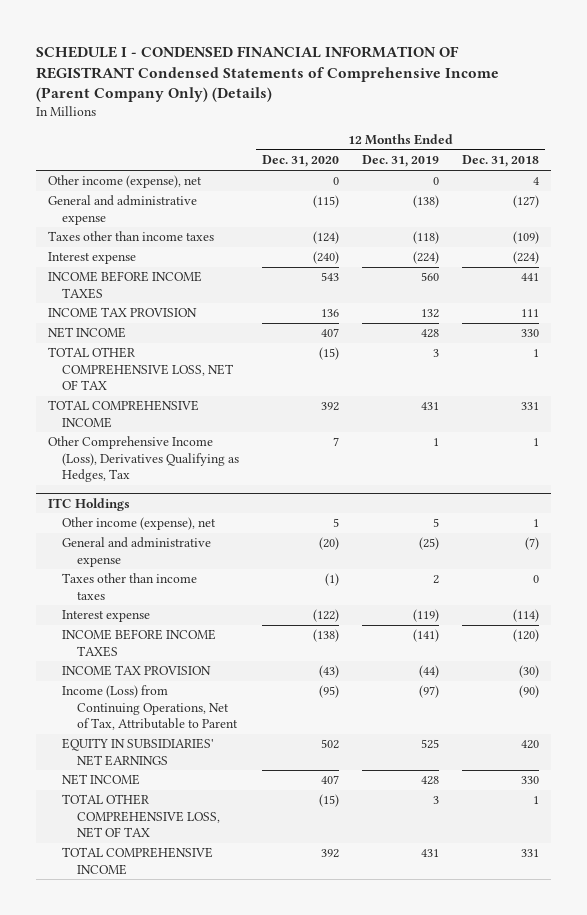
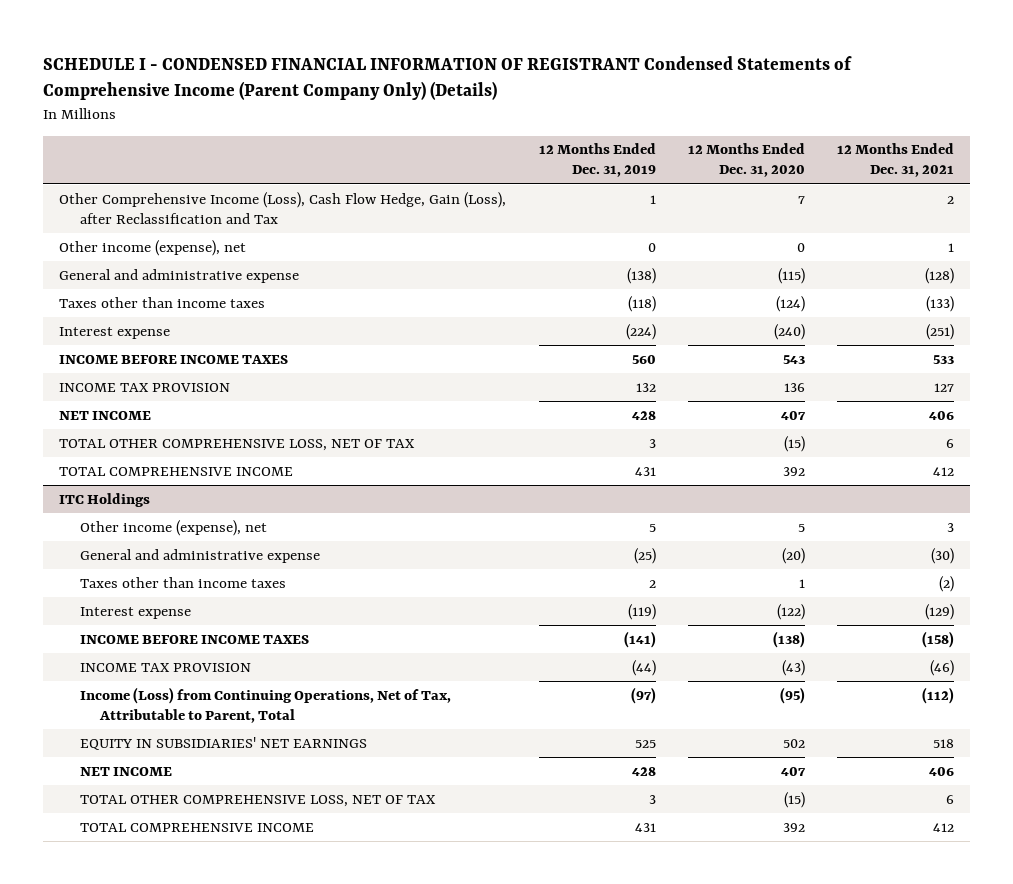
- | 12 Months Ended Dec. 31, 2020 | 12 Months Ended Dec. 31, 2019 | 12 Months Ended Dec. 31, 2018
+ | 12 Months Ended Dec. 31, 2019 | 12 Months Ended Dec. 31, 2020 | 12 Months Ended Dec. 31, 2021
+ Other Comprehensive Income (Loss), Cash Flow Hedge, Gain (Loss), after Reclassification and Tax | 1 | 7 | 2
- Other Comprehensive Income (Loss), Derivatives Qualifying as Hedges, Tax | 7 | 1 | 1
@ ITC Holdings
- Taxes other than income taxes | (1) | 2 | 0
+ Taxes other than income taxes | 2 | 1 | (2)
- Income (Loss) from Continuing Operations, Net of Tax, Attributable to Parent | (95) | (97) | (90)
+ Income (Loss) from Continuing Operations, Net of Tax, Attributable to Parent, Total | (97) | (95) | (112)

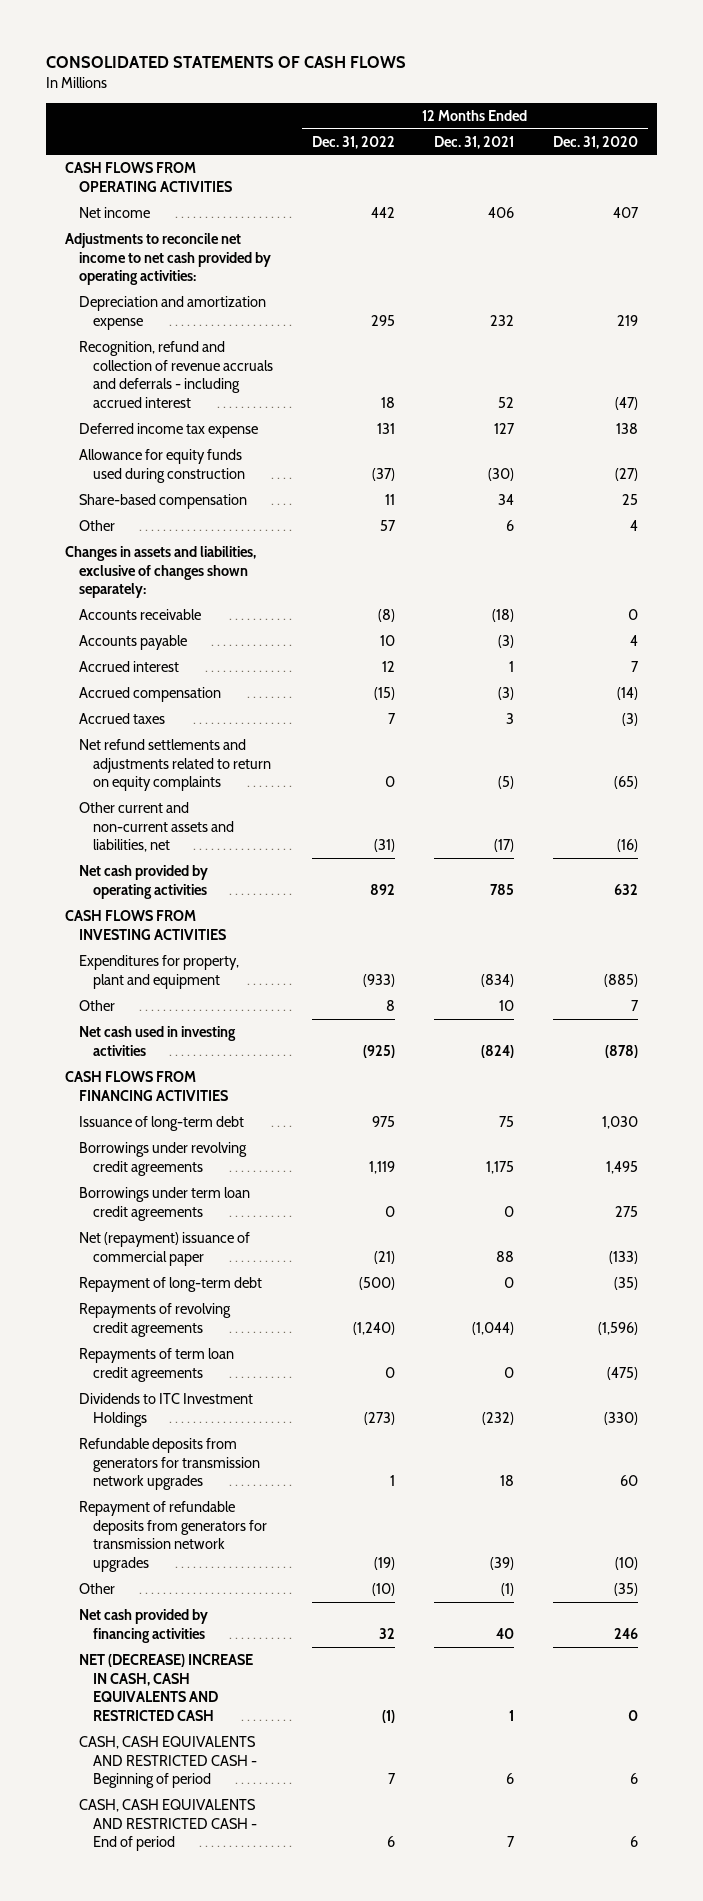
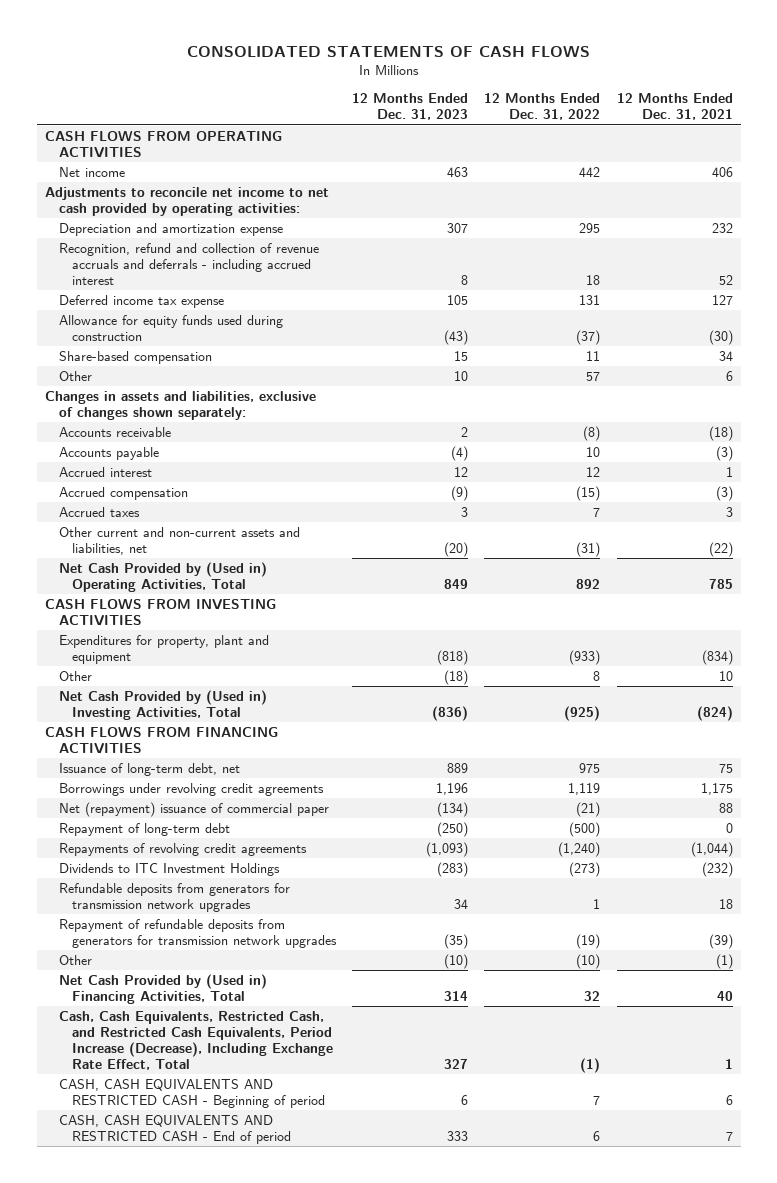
- | 12 Months Ended Dec. 31, 2022 | 12 Months Ended Dec. 31, 2021 | 12 Months Ended Dec. 31, 2020
+ | 12 Months Ended Dec. 31, 2023 | 12 Months Ended Dec. 31, 2022 | 12 Months Ended Dec. 31, 2021
- Net refund settlements and adjustments related to return on equity complaints | 0 | (5) | (65)
- Other current and non-current assets and liabilities, net | (31) | (17) | (16)
- Net cash provided by operating activities | 892 | 785 | 632
+ Other current and non-current assets and liabilities, net | (20) | (31) | (22)
+ Net Cash Provided by (Used in) Operating Activities, Total | 849 | 892 | 785
- Net cash used in investing activities | (925) | (824) | (878)
+ Net Cash Provided by (Used in) Investing Activities, Total | (836) | (925) | (824)
- Issuance of long-term debt | 975 | 75 | 1,030
+ Issuance of long-term debt, net | 889 | 975 | 75
- Borrowings under term loan credit agreements | 0 | 0 | 275
- Repayments of term loan credit agreements | 0 | 0 | (475)
- Net cash provided by financing activities | 32 | 40 | 246
- NET (DECREASE) INCREASE IN CASH, CASH EQUIVALENTS AND RESTRICTED CASH | (1) | 1 | 0
+ Net Cash Provided by (Used in) Financing Activities, Total | 314 | 32 | 40
+ Cash, Cash Equivalents, Restricted Cash, and Restricted Cash Equivalents, Period Increase (Decrease), Including Exchange Rate Effect, Total | 327 | (1) | 1

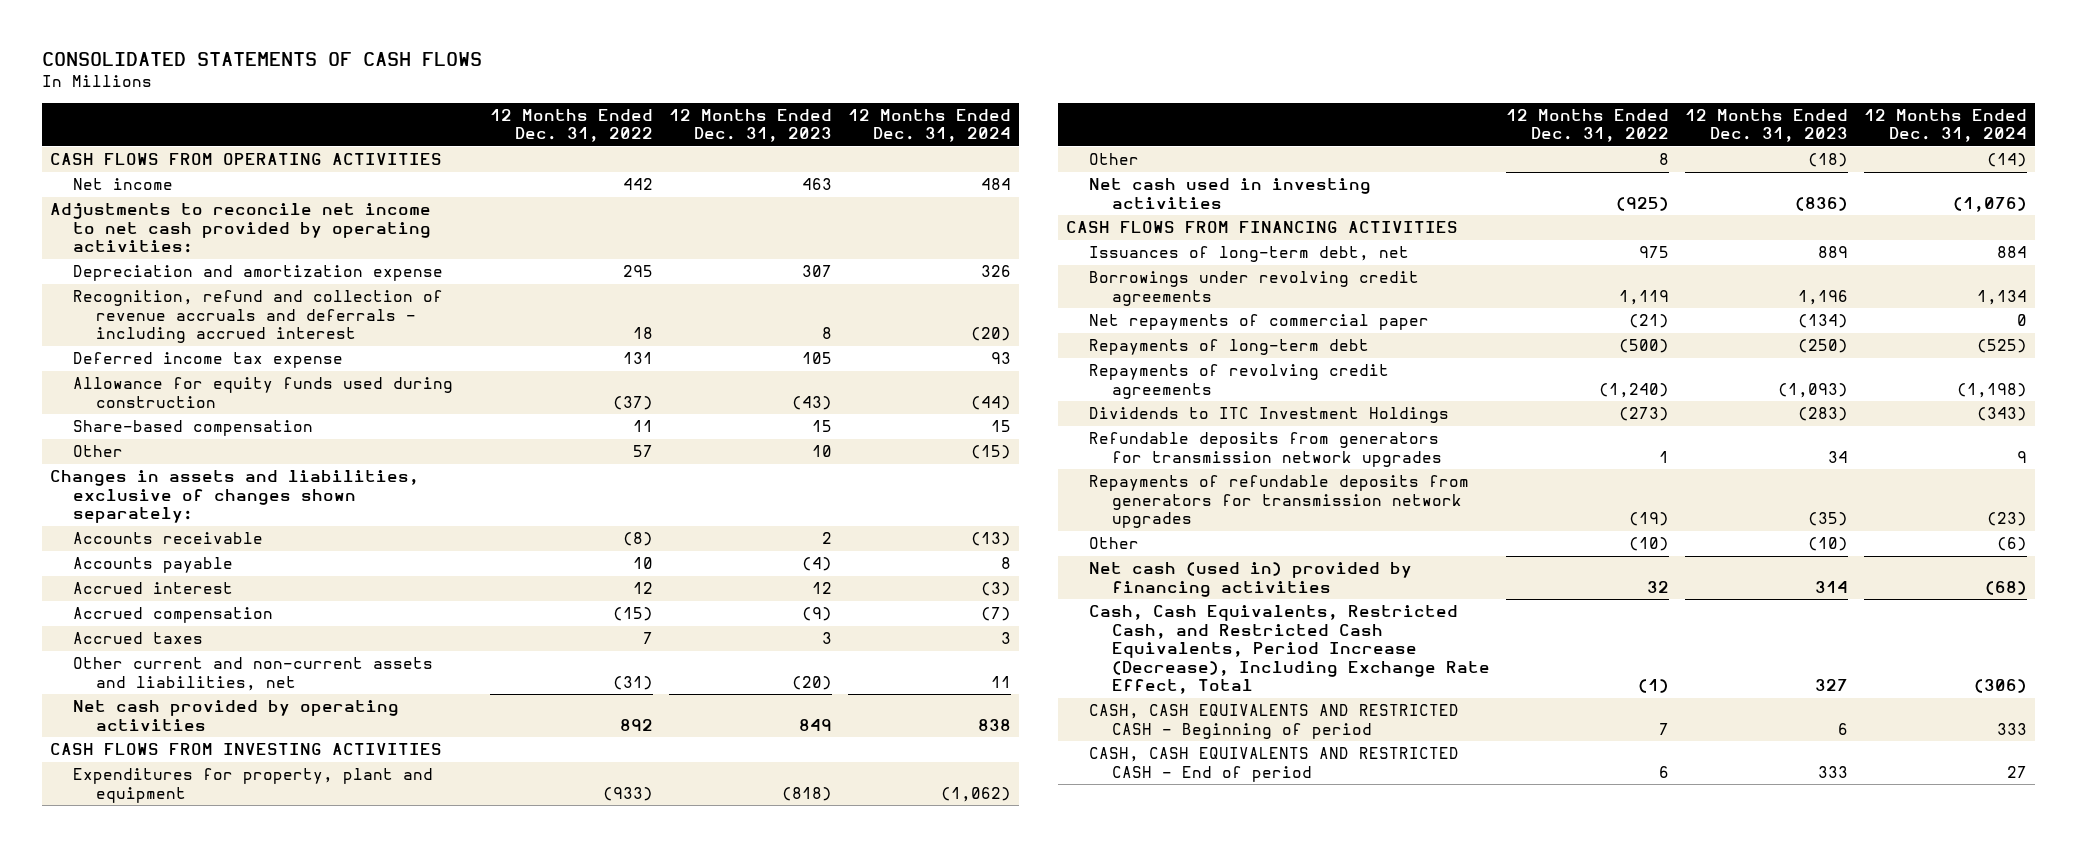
- | 12 Months Ended Dec. 31, 2023 | 12 Months Ended Dec. 31, 2022 | 12 Months Ended Dec. 31, 2021
+ | 12 Months Ended Dec. 31, 2022 | 12 Months Ended Dec. 31, 2023 | 12 Months Ended Dec. 31, 2024
- Net Cash Provided by (Used in) Operating Activities, Total | 849 | 892 | 785
+ Net cash provided by operating activities | 892 | 849 | 838
- Net Cash Provided by (Used in) Investing Activities, Total | (836) | (925) | (824)
+ Net cash used in investing activities | (925) | (836) | (1,076)
- Issuance of long-term debt, net | 889 | 975 | 75
+ Issuances of long-term debt, net | 975 | 889 | 884
- Net (repayment) issuance of commercial paper | (134) | (21) | 88
- Repayment of long-term debt | (250) | (500) | 0
+ Net repayments of commercial paper | (21) | (134) | 0
+ Repayments of long-term debt | (500) | (250) | (525)
- Repayment of refundable deposits from generators for transmission network upgrades | (35) | (19) | (39)
+ Repayments of refundable deposits from generators for transmission network upgrades | (19) | (35) | (23)
- Net Cash Provided by (Used in) Financing Activities, Total | 314 | 32 | 40
+ Net cash (used in) provided by financing activities | 32 | 314 | (68)

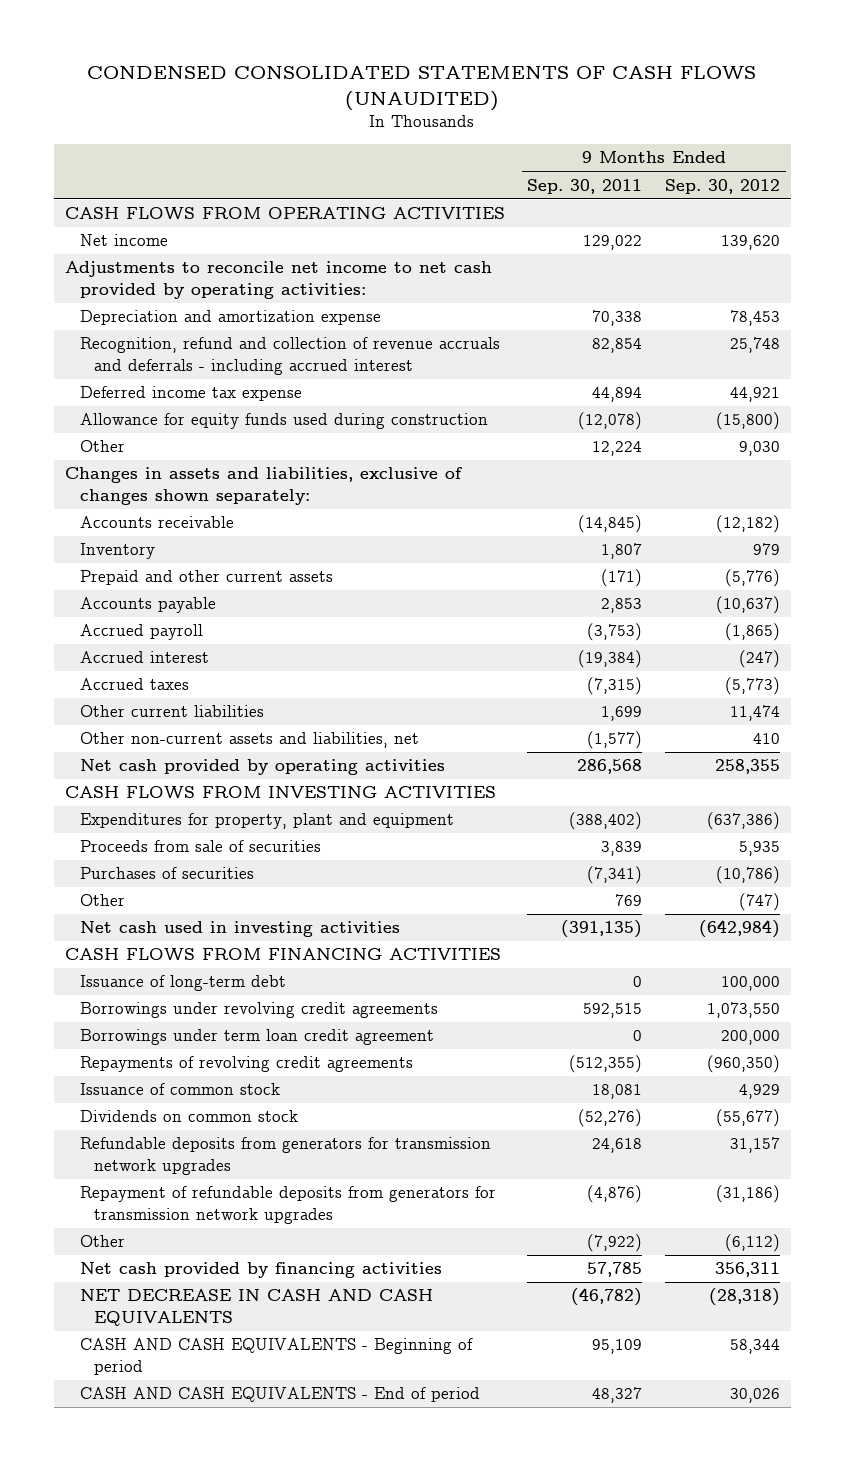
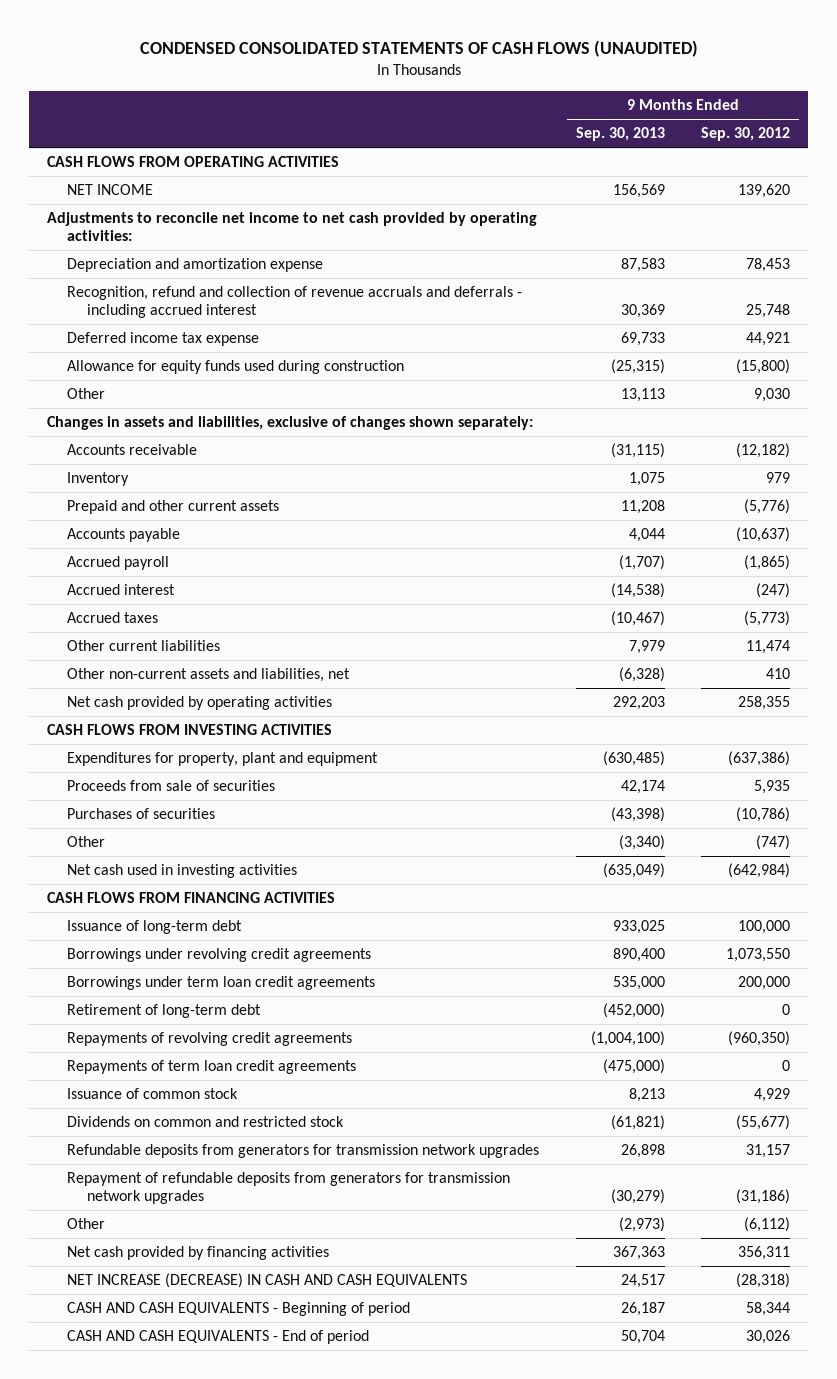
- | 9 Months Ended Sep. 30, 2011 | 9 Months Ended Sep. 30, 2012
+ | 9 Months Ended Sep. 30, 2013 | 9 Months Ended Sep. 30, 2012
- Net income | 129,022 | 139,620
+ NET INCOME | 156,569 | 139,620
- Borrowings under term loan credit agreement | 0 | 200,000
+ Borrowings under term loan credit agreements | 535,000 | 200,000
+ Retirement of long-term debt | (452,000) | 0
+ Repayments of term loan credit agreements | (475,000) | 0
- Dividends on common stock | (52,276) | (55,677)
+ Dividends on common and restricted stock | (61,821) | (55,677)
- NET DECREASE IN CASH AND CASH EQUIVALENTS | (46,782) | (28,318)
+ NET INCREASE (DECREASE) IN CASH AND CASH EQUIVALENTS | 24,517 | (28,318)

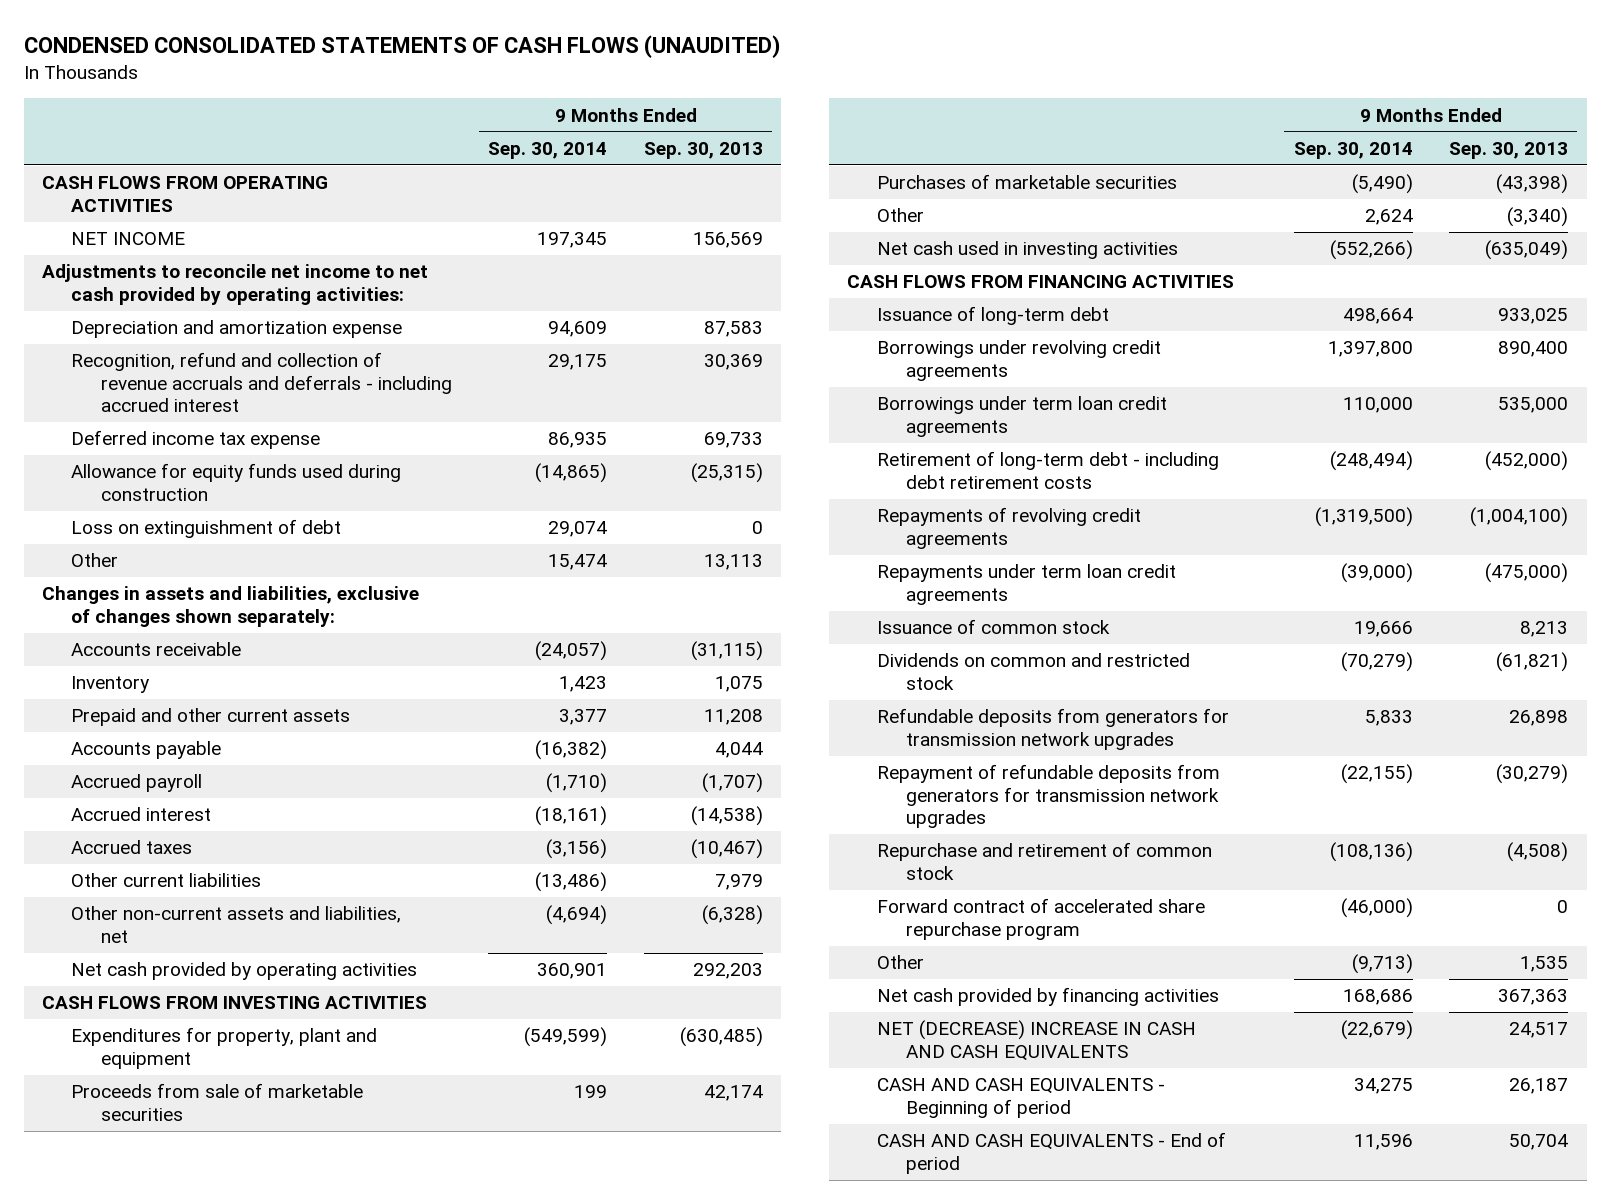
- | 9 Months Ended Sep. 30, 2013 | 9 Months Ended Sep. 30, 2012
+ | 9 Months Ended Sep. 30, 2014 | 9 Months Ended Sep. 30, 2013
+ Loss on extinguishment of debt | 29,074 | 0
- Proceeds from sale of securities | 42,174 | 5,935
- Purchases of securities | (43,398) | (10,786)
+ Proceeds from sale of marketable securities | 199 | 42,174
+ Purchases of marketable securities | (5,490) | (43,398)
- Retirement of long-term debt | (452,000) | 0
+ Retirement of long-term debt - including debt retirement costs | (248,494) | (452,000)
- Repayments of term loan credit agreements | (475,000) | 0
+ Repayments under term loan credit agreements | (39,000) | (475,000)
- Other | (2,973) | (6,112)
+ Repurchase and retirement of common stock | (108,136) | (4,508)
+ Forward contract of accelerated share repurchase program | (46,000) | 0
+ Other | (9,713) | 1,535
- NET INCREASE (DECREASE) IN CASH AND CASH EQUIVALENTS | 24,517 | (28,318)
+ NET (DECREASE) INCREASE IN CASH AND CASH EQUIVALENTS | (22,679) | 24,517

